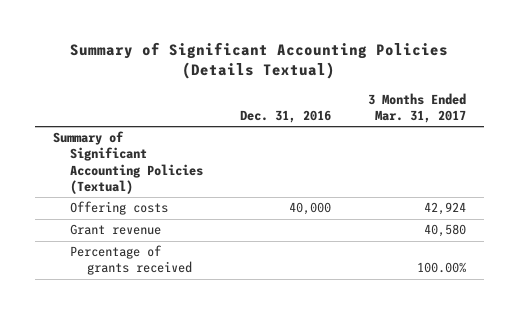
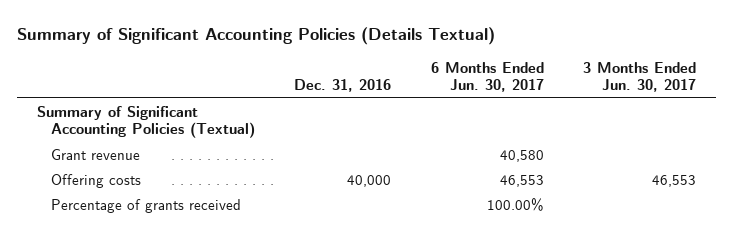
- | Dec. 31, 2016 | 3 Months Ended Mar. 31, 2017
+ | Dec. 31, 2016 | 6 Months Ended Jun. 30, 2017 | 3 Months Ended Jun. 30, 2017
moved down: Offering costs | 40,000 | 46,553 | 46,553

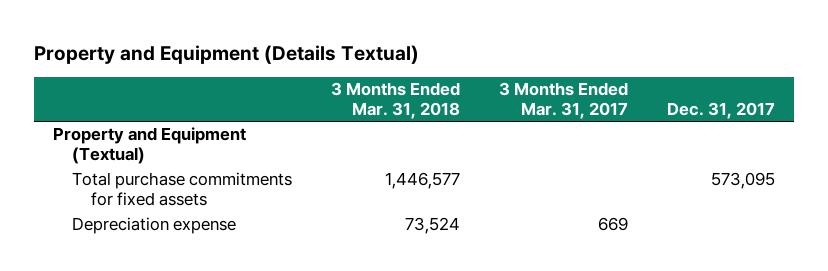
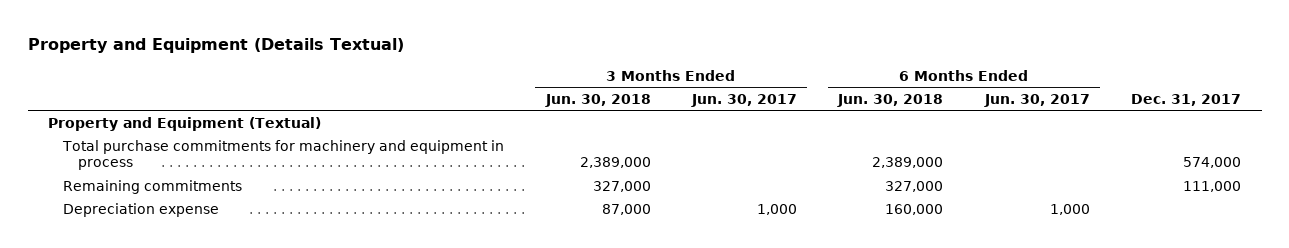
- | 3 Months Ended Mar. 31, 2018 | 3 Months Ended Mar. 31, 2017 | Dec. 31, 2017
+ | 3 Months Ended Jun. 30, 2018 | 3 Months Ended Jun. 30, 2017 | 6 Months Ended Jun. 30, 2018 | 6 Months Ended Jun. 30, 2017 | Dec. 31, 2017
- Total purchase commitments for fixed assets | 1,446,577 | | 573,095
+ Total purchase commitments for machinery and equipment in process | 2,389,000 | | 2,389,000 | | 574,000
+ Remaining commitments | 327,000 | | 327,000 | | 111,000

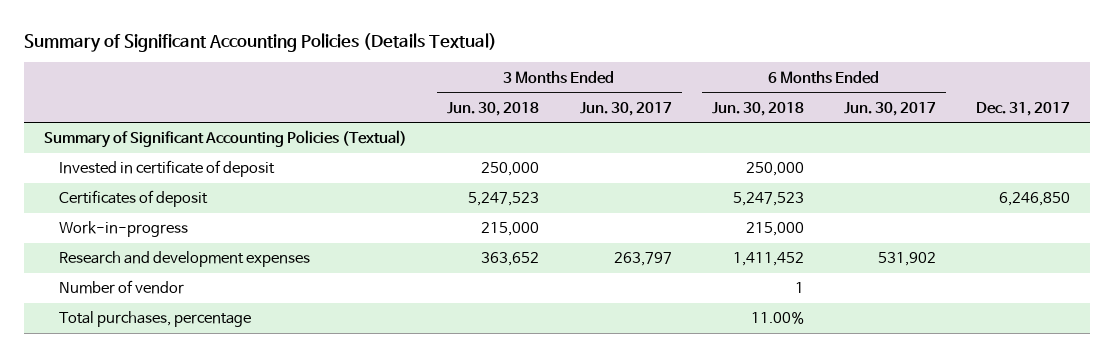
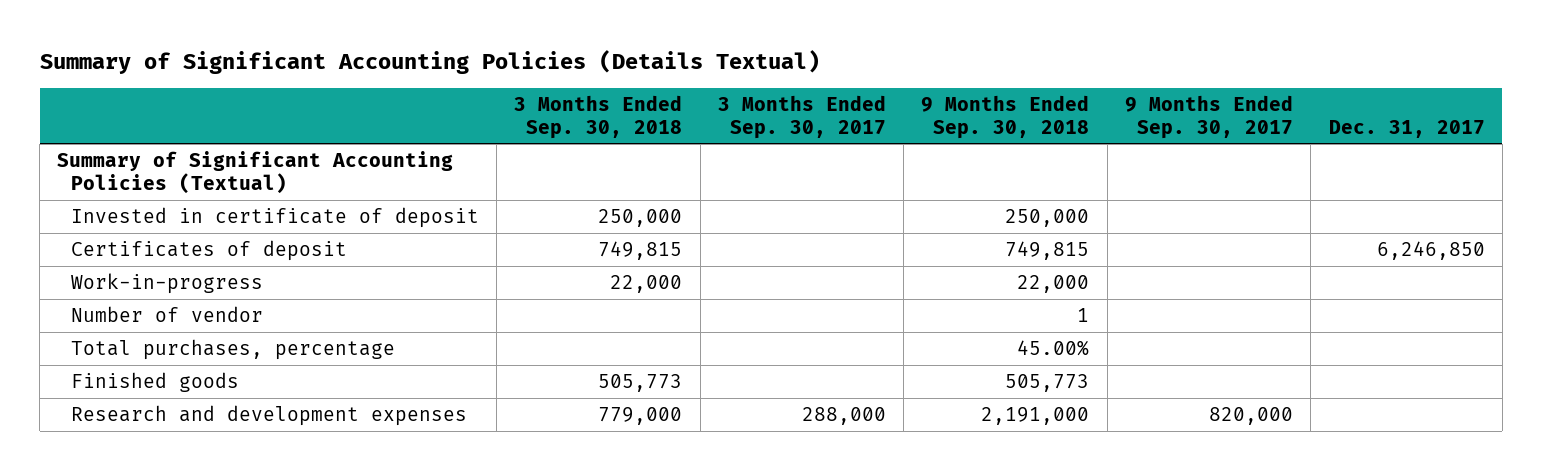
- | 3 Months Ended Jun. 30, 2018 | 3 Months Ended Jun. 30, 2017 | 6 Months Ended Jun. 30, 2018 | 6 Months Ended Jun. 30, 2017 | Dec. 31, 2017
+ | 3 Months Ended Sep. 30, 2018 | 3 Months Ended Sep. 30, 2017 | 9 Months Ended Sep. 30, 2018 | 9 Months Ended Sep. 30, 2017 | Dec. 31, 2017
+ Finished goods | 505,773 | | 505,773 | |
moved down: Research and development expenses | 779,000 | 288,000 | 2,191,000 | 820,000 |

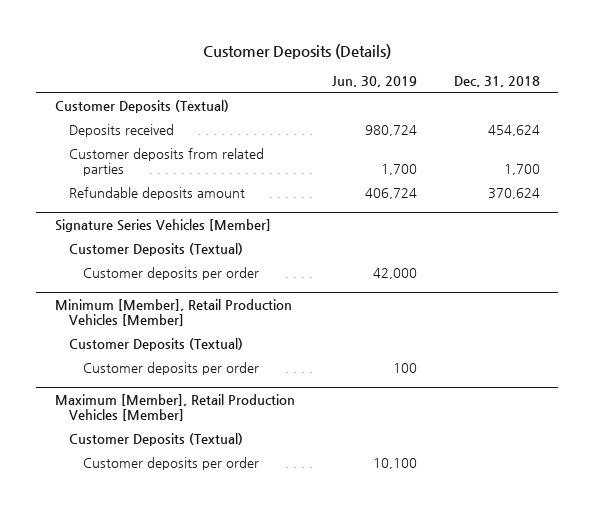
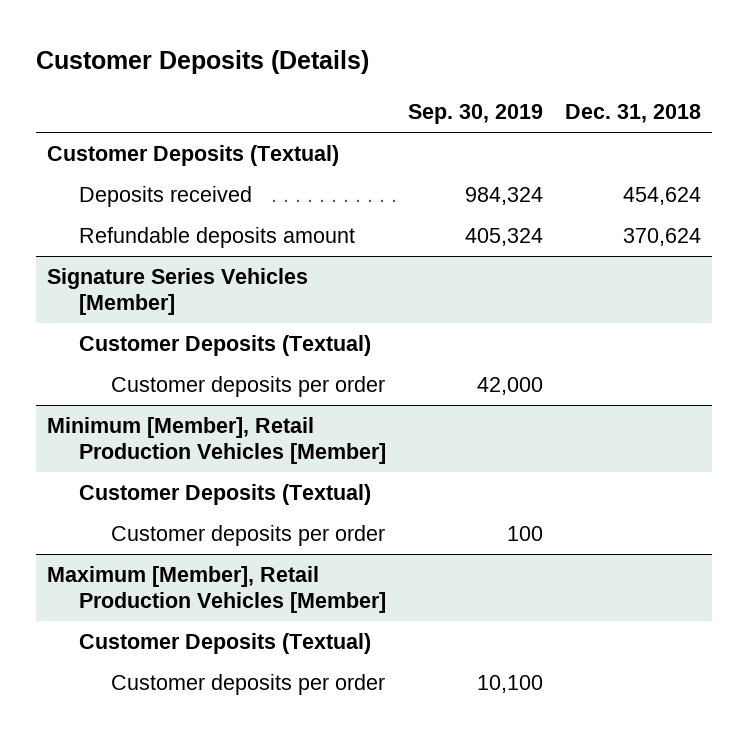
- | Jun. 30, 2019 | Dec. 31, 2018
+ | Sep. 30, 2019 | Dec. 31, 2018
- Customer deposits from related parties | 1,700 | 1,700

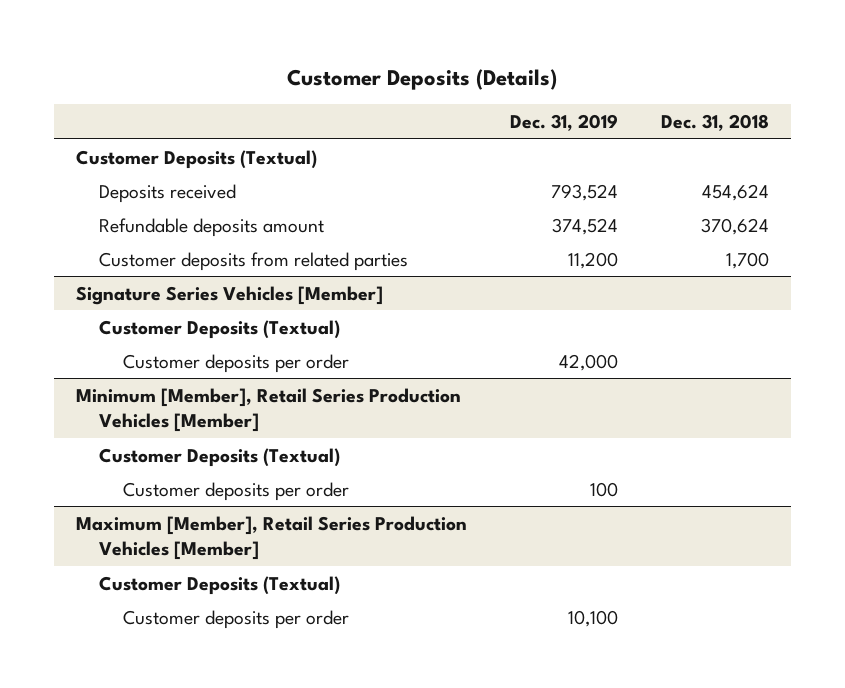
- | Sep. 30, 2019 | Dec. 31, 2018
+ | Dec. 31, 2019 | Dec. 31, 2018
+ Customer deposits from related parties | 11,200 | 1,700
- Minimum [Member], Retail Production Vehicles [Member]
+ Minimum [Member], Retail Series Production Vehicles [Member]
- Maximum [Member], Retail Production Vehicles [Member]
+ Maximum [Member], Retail Series Production Vehicles [Member]

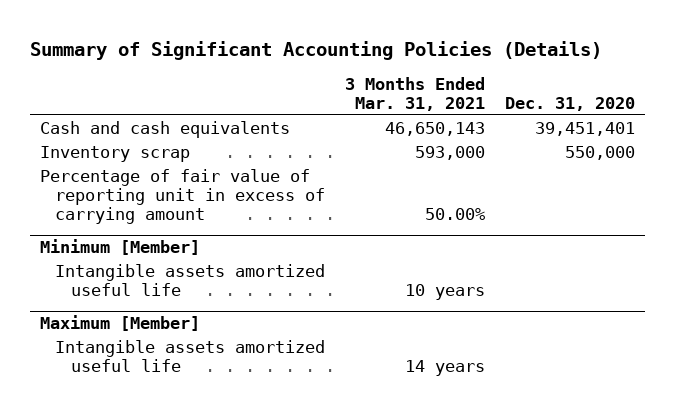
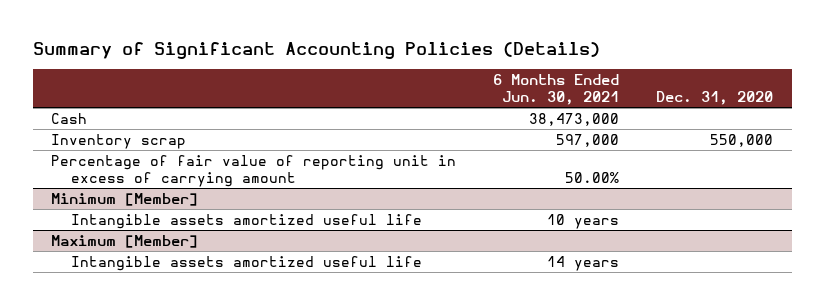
- | 3 Months Ended Mar. 31, 2021 | Dec. 31, 2020
+ | 6 Months Ended Jun. 30, 2021 | Dec. 31, 2020
- Cash and cash equivalents | 46,650,143 | 39,451,401
+ Cash | 38,473,000 |

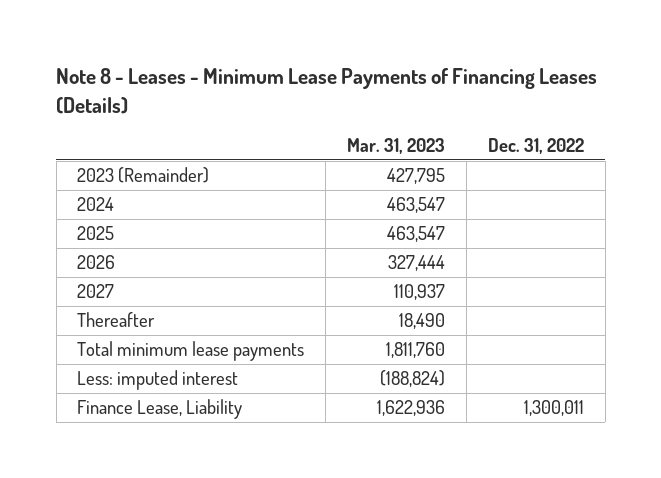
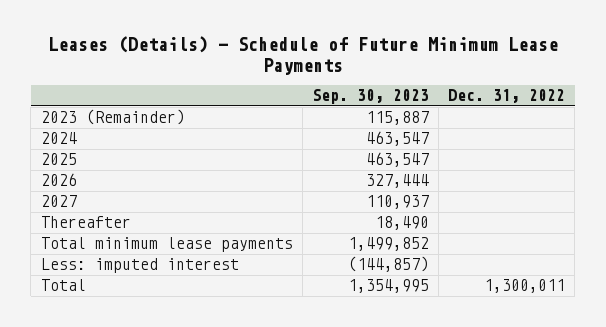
- Note 8 - Leases - Minimum Lease Payments of Financing Leases (Details)
+ Leases (Details) - Schedule of Future Minimum Lease Payments
- | Mar. 31, 2023 | Dec. 31, 2022
+ | Sep. 30, 2023 | Dec. 31, 2022
- Finance Lease, Liability | 1,622,936 | 1,300,011
+ Total | 1,354,995 | 1,300,011

